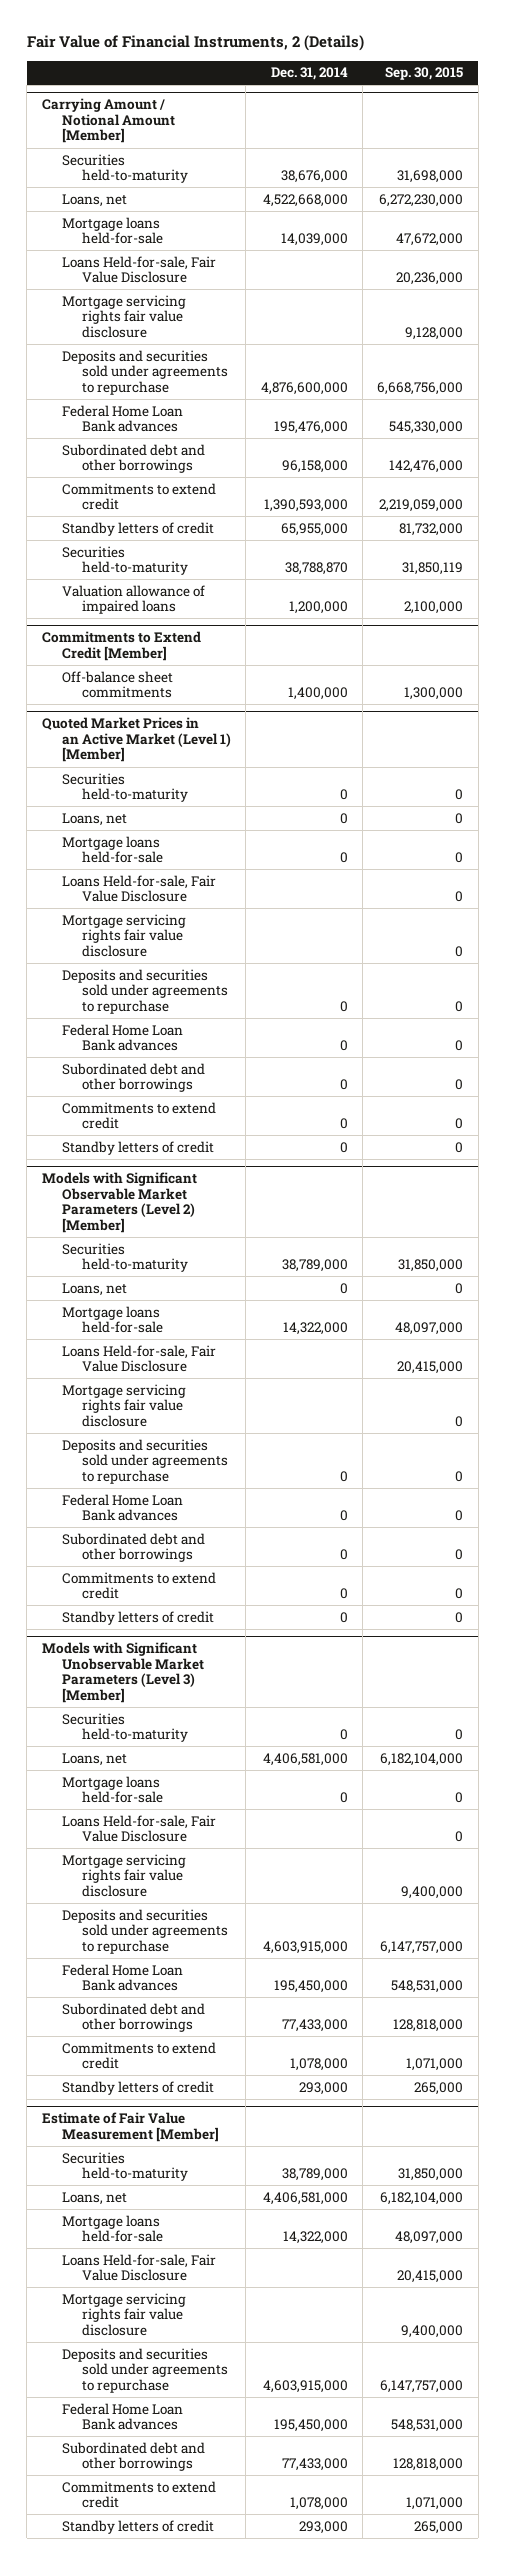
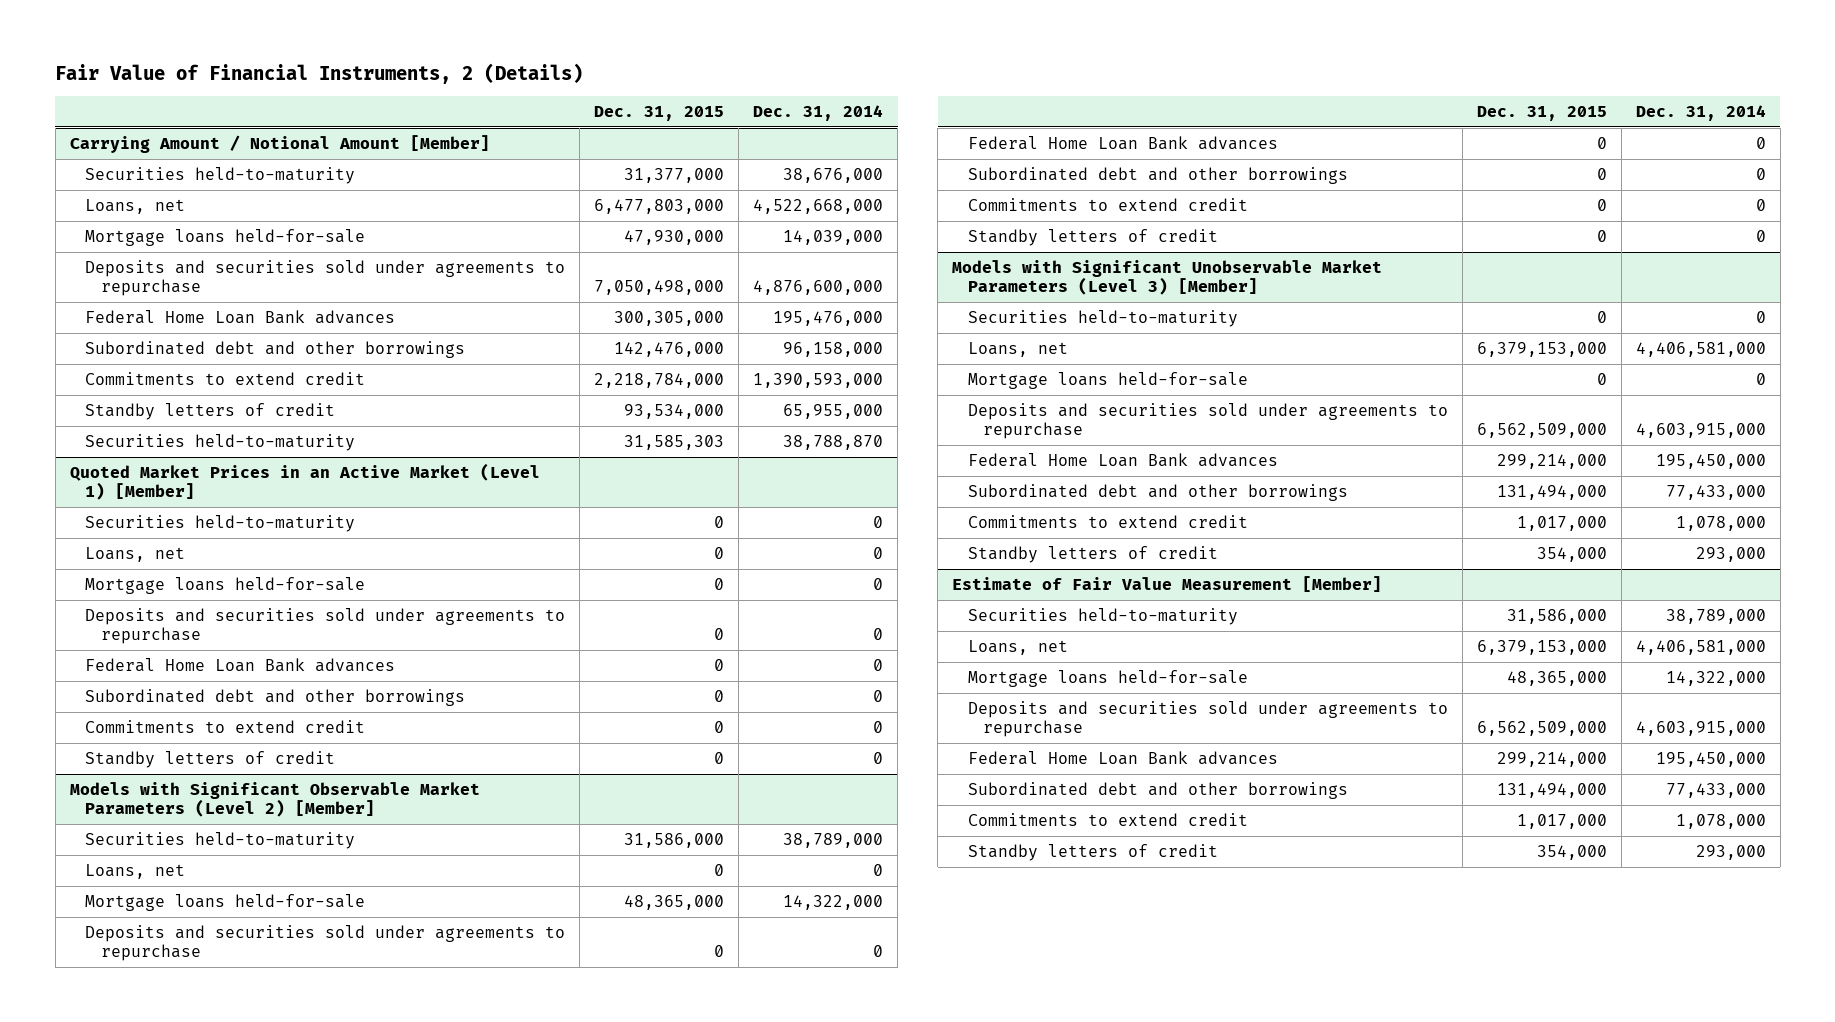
- | Dec. 31, 2014 | Sep. 30, 2015
+ | Dec. 31, 2015 | Dec. 31, 2014
@ Carrying Amount / Notional Amount [Member]
- Loans Held-for-sale, Fair Value Disclosure | | 20,236,000
- Mortgage servicing rights fair value disclosure | | 9,128,000
- Valuation allowance of impaired loans | 1,200,000 | 2,100,000
- Commitments to Extend Credit [Member]
- Off-balance sheet commitments | 1,400,000 | 1,300,000
@ Quoted Market Prices in an Active Market (Level 1) [Member]
- Loans Held-for-sale, Fair Value Disclosure | | 0
- Mortgage servicing rights fair value disclosure | | 0
@ Models with Significant Observable Market Parameters (Level 2) [Member]
- Loans Held-for-sale, Fair Value Disclosure | | 20,415,000
- Mortgage servicing rights fair value disclosure | | 0
@ Models with Significant Unobservable Market Parameters (Level 3) [Member]
- Loans Held-for-sale, Fair Value Disclosure | | 0
- Mortgage servicing rights fair value disclosure | | 9,400,000
@ Estimate of Fair Value Measurement [Member]
- Loans Held-for-sale, Fair Value Disclosure | | 20,415,000
- Mortgage servicing rights fair value disclosure | | 9,400,000

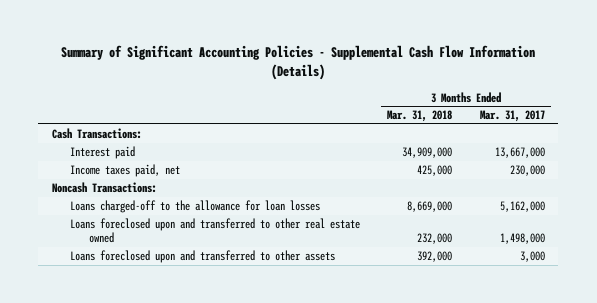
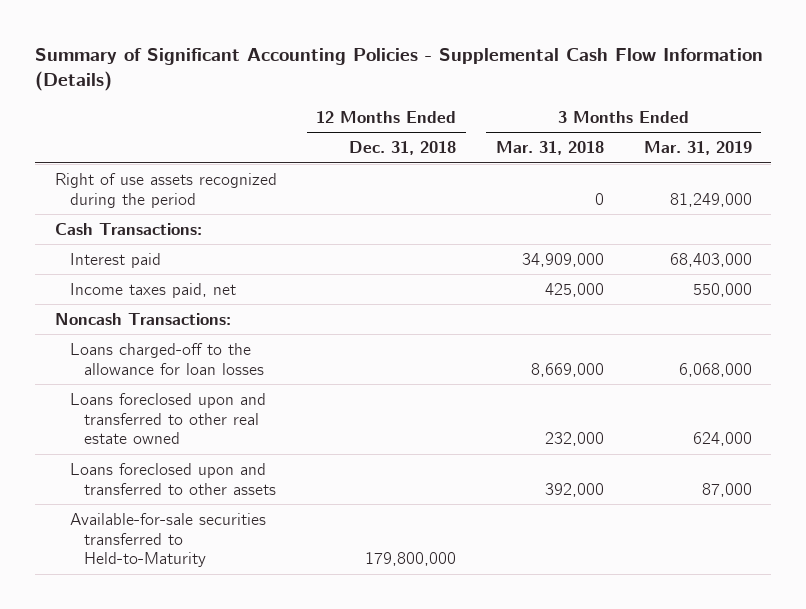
- | 3 Months Ended Mar. 31, 2018 | 3 Months Ended Mar. 31, 2017
+ | 12 Months Ended Dec. 31, 2018 | 3 Months Ended Mar. 31, 2018 | 3 Months Ended Mar. 31, 2019
+ Right of use assets recognized during the period | | 0 | 81,249,000
+ Available-for-sale securities transferred to Held-to-Maturity | 179,800,000 | |

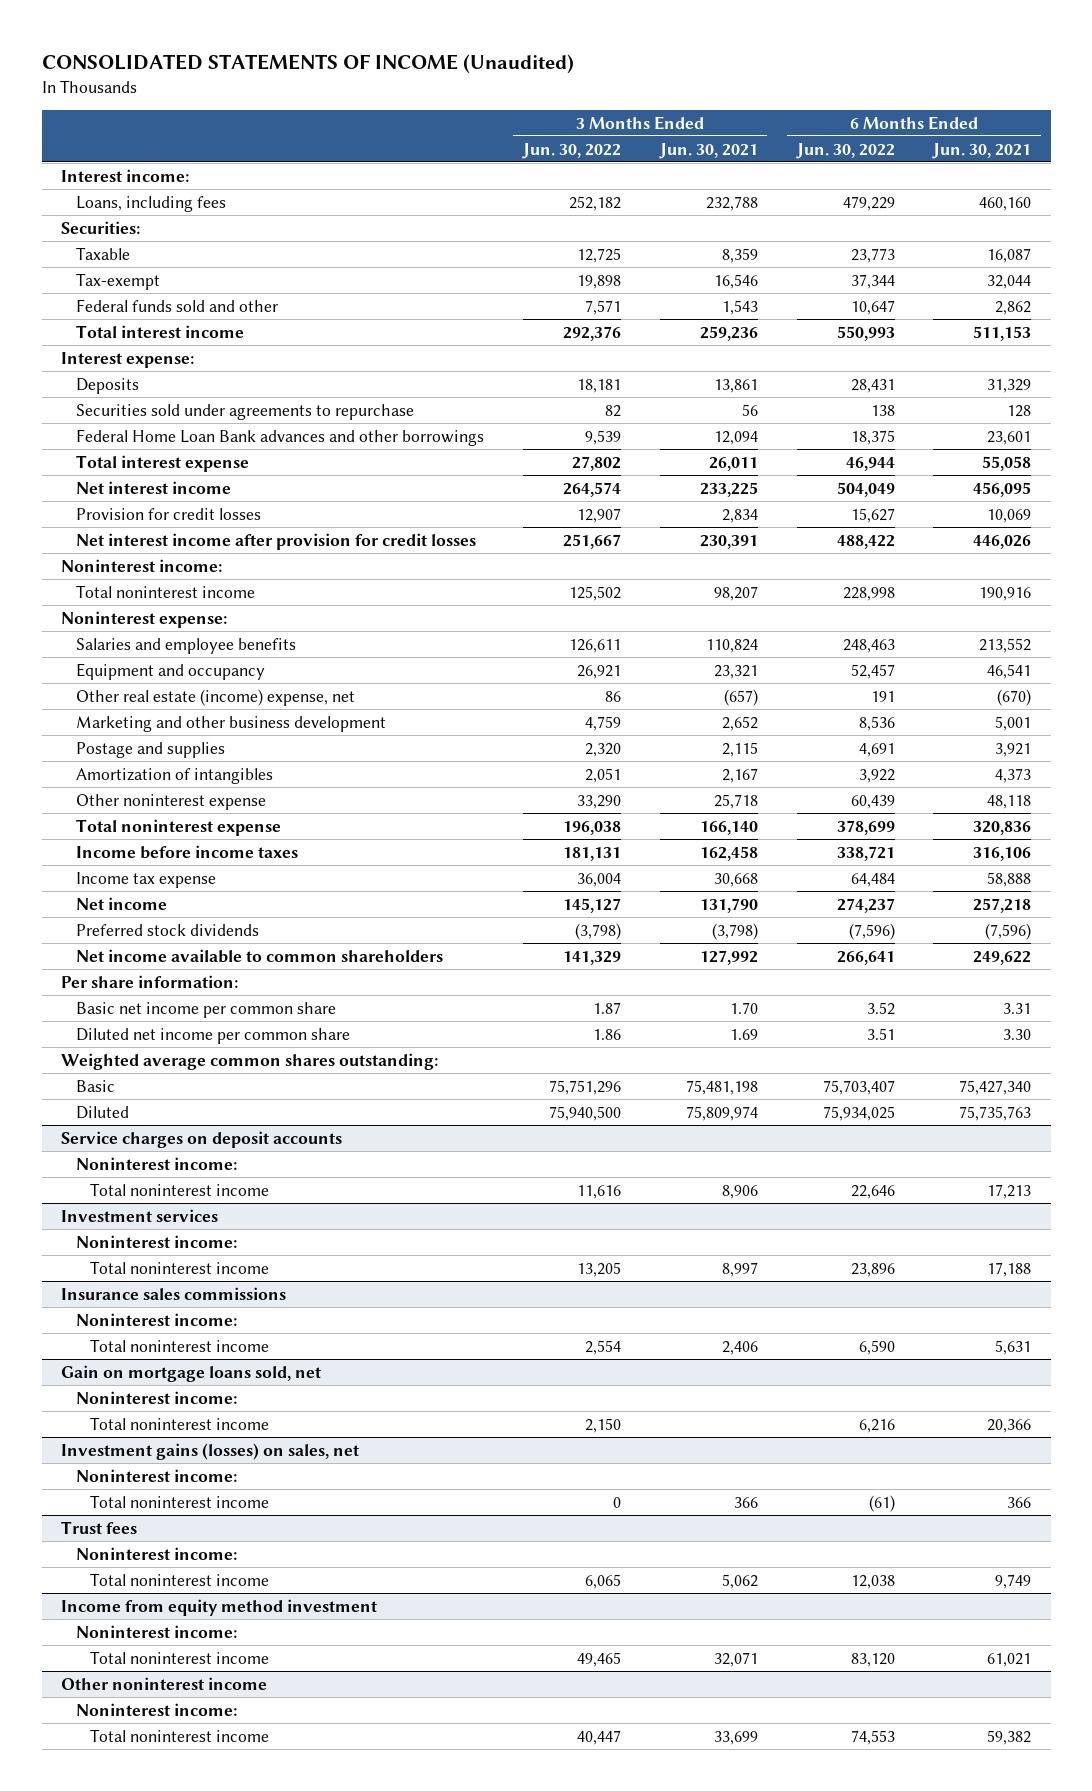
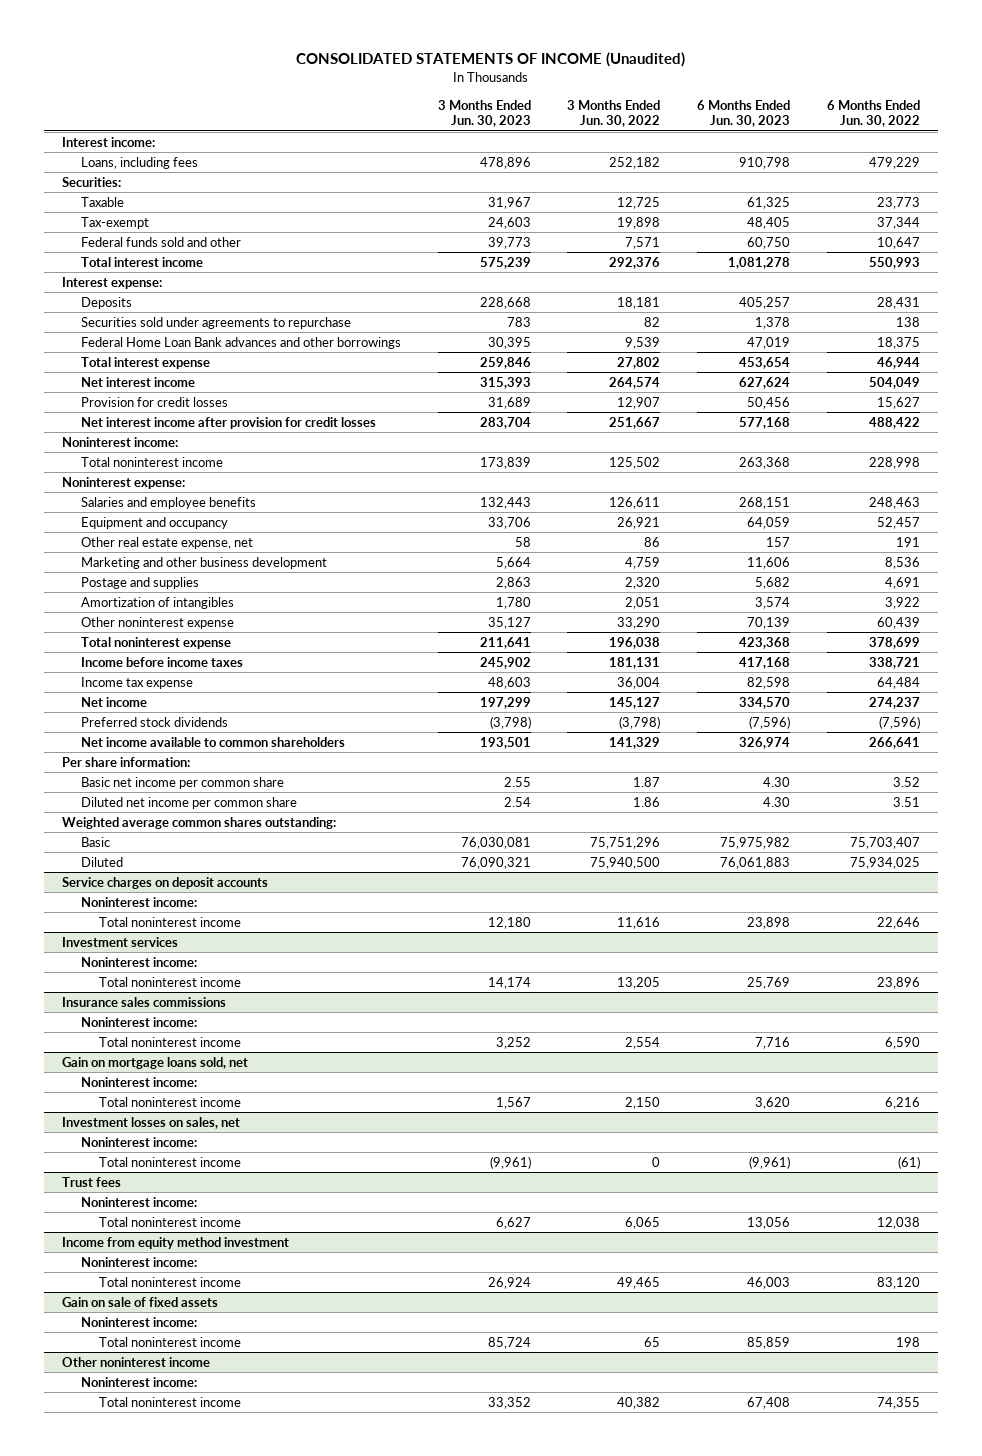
- | 3 Months Ended Jun. 30, 2022 | 3 Months Ended Jun. 30, 2021 | 6 Months Ended Jun. 30, 2022 | 6 Months Ended Jun. 30, 2021
+ | 3 Months Ended Jun. 30, 2023 | 3 Months Ended Jun. 30, 2022 | 6 Months Ended Jun. 30, 2023 | 6 Months Ended Jun. 30, 2022
- Other real estate (income) expense, net | 86 | (657) | 191 | (670)
+ Other real estate expense, net | 58 | 86 | 157 | 191
- Investment gains (losses) on sales, net
+ Investment losses on sales, net
+ Gain on sale of fixed assets
+ Noninterest income:
+ Total noninterest income | 85,724 | 65 | 85,859 | 198
@ Other noninterest income
- Total noninterest income | 40,447 | 33,699 | 74,553 | 59,382
+ Total noninterest income | 33,352 | 40,382 | 67,408 | 74,355

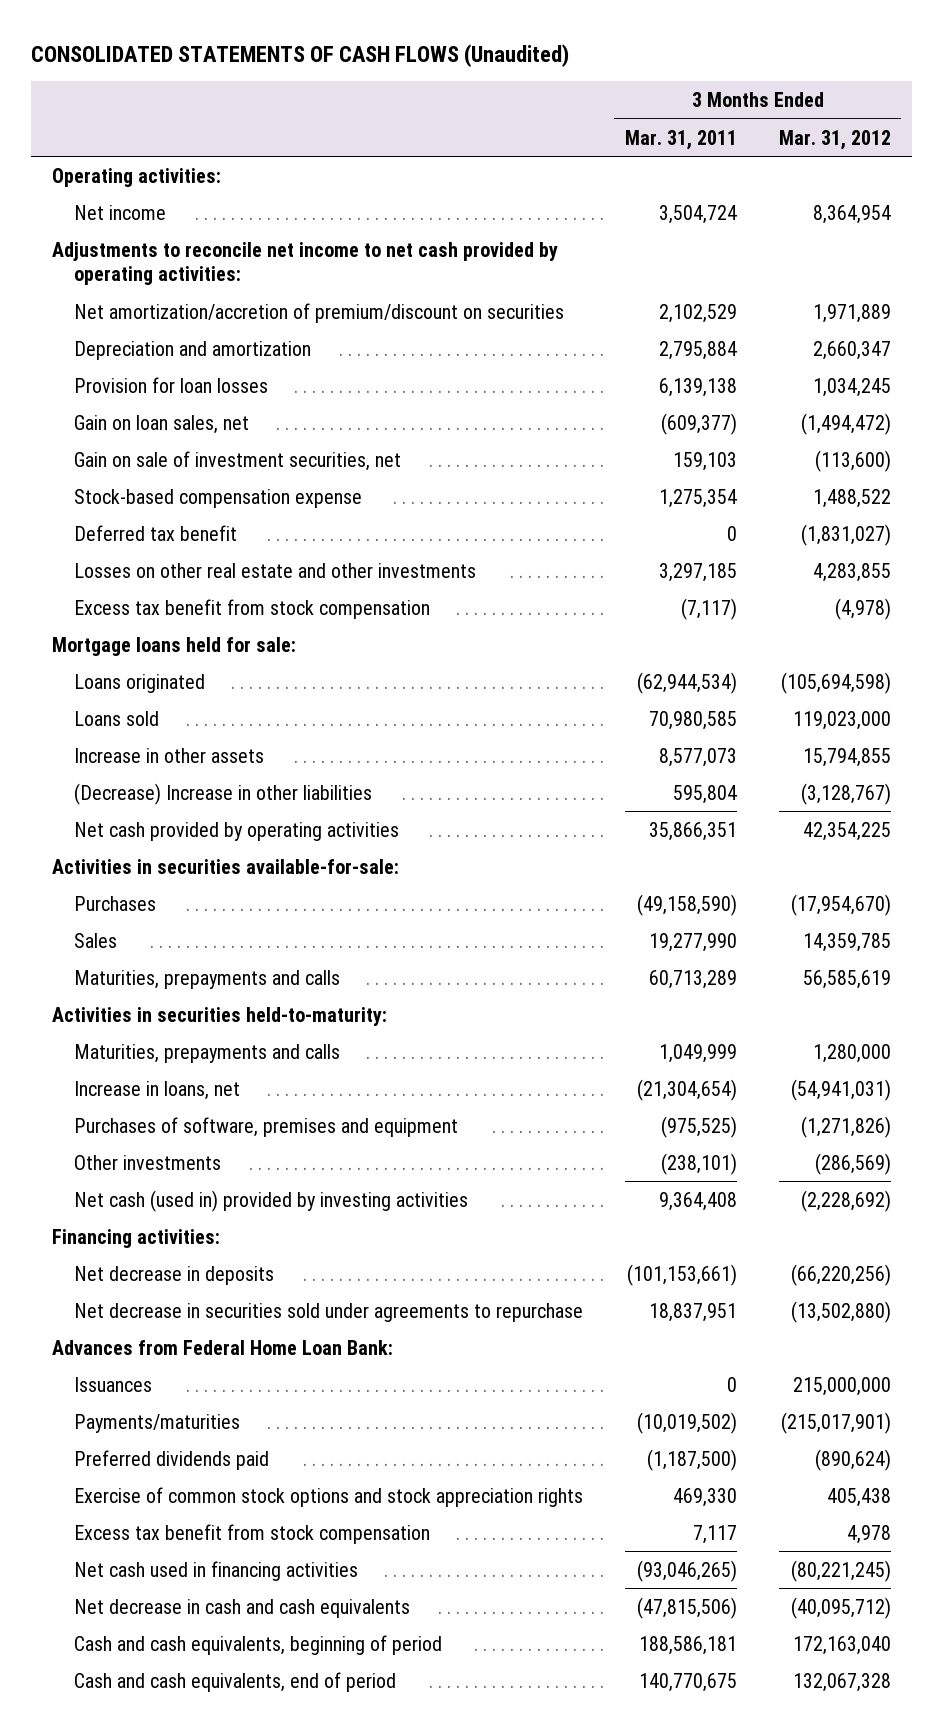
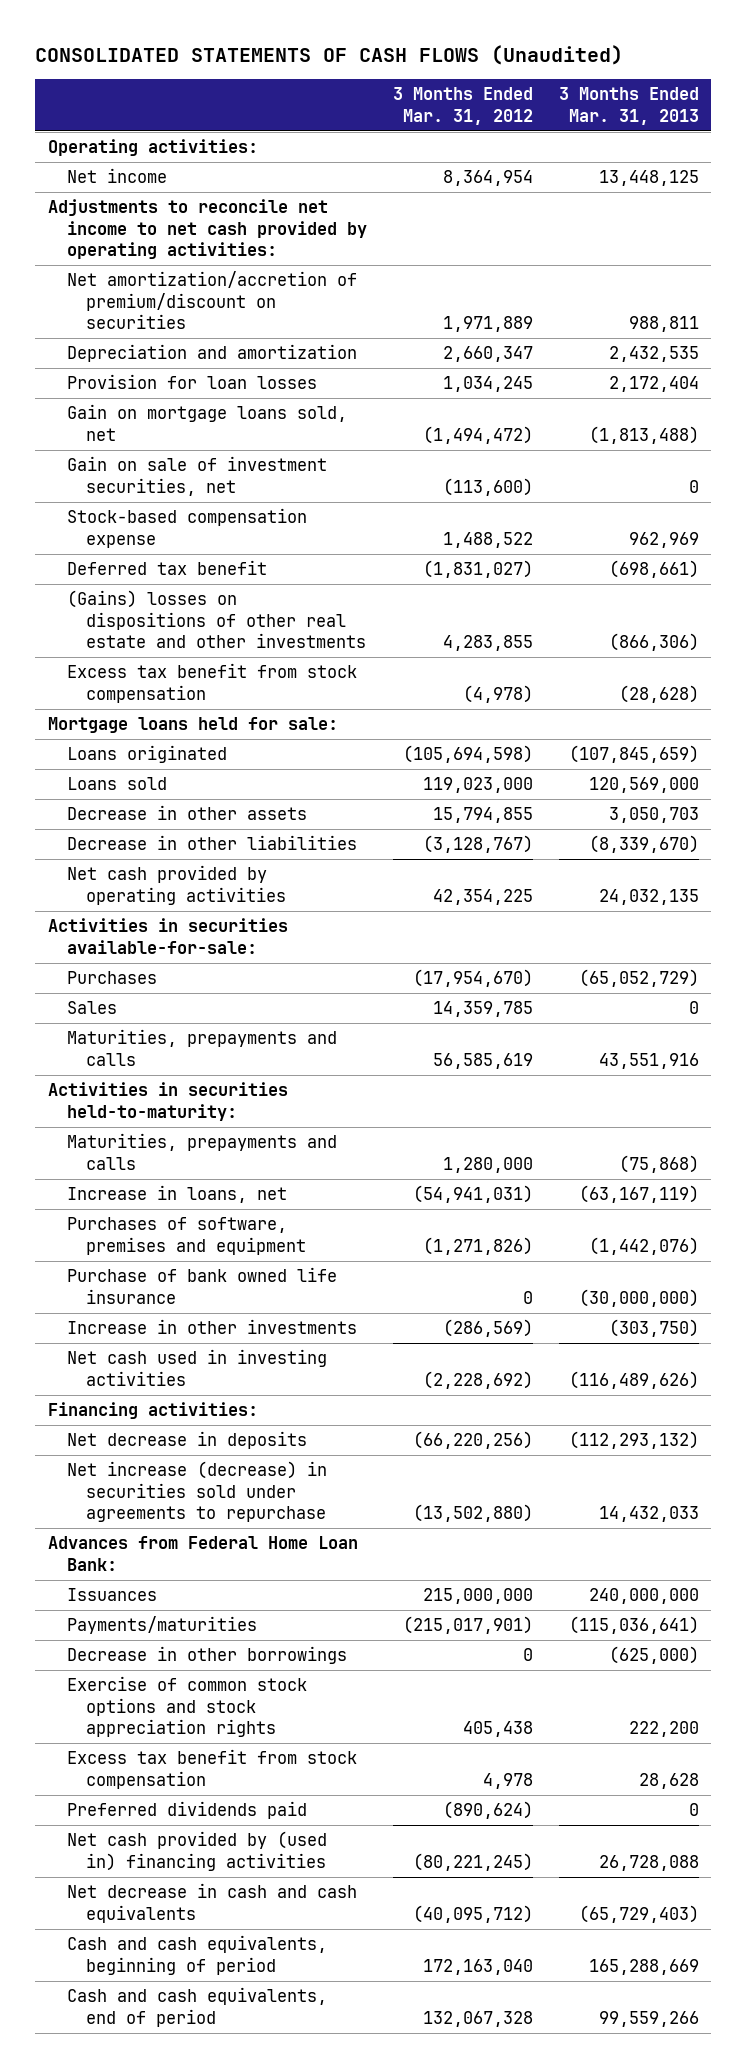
- | 3 Months Ended Mar. 31, 2011 | 3 Months Ended Mar. 31, 2012
+ | 3 Months Ended Mar. 31, 2012 | 3 Months Ended Mar. 31, 2013
- Gain on loan sales, net | (609,377) | (1,494,472)
+ Gain on mortgage loans sold, net | (1,494,472) | (1,813,488)
- Losses on other real estate and other investments | 3,297,185 | 4,283,855
+ (Gains) losses on dispositions of other real estate and other investments | 4,283,855 | (866,306)
- Increase in other assets | 8,577,073 | 15,794,855
- (Decrease) Increase in other liabilities | 595,804 | (3,128,767)
+ Decrease in other assets | 15,794,855 | 3,050,703
+ Decrease in other liabilities | (3,128,767) | (8,339,670)
- Other investments | (238,101) | (286,569)
- Net cash (used in) provided by investing activities | 9,364,408 | (2,228,692)
+ Purchase of bank owned life insurance | 0 | (30,000,000)
+ Increase in other investments | (286,569) | (303,750)
+ Net cash used in investing activities | (2,228,692) | (116,489,626)
- Net decrease in securities sold under agreements to repurchase | 18,837,951 | (13,502,880)
+ Net increase (decrease) in securities sold under agreements to repurchase | (13,502,880) | 14,432,033
+ Decrease in other borrowings | 0 | (625,000)
- Net cash used in financing activities | (93,046,265) | (80,221,245)
moved down: Preferred dividends paid | (890,624) | 0
+ Net cash provided by (used in) financing activities | (80,221,245) | 26,728,088

